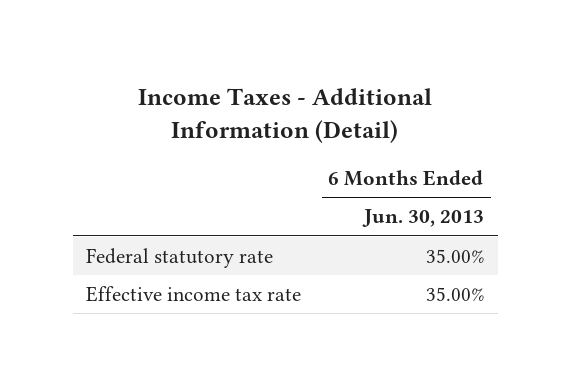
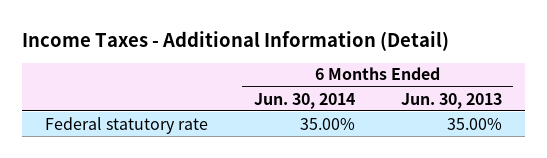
- | 6 Months Ended Jun. 30, 2013
+ | 6 Months Ended Jun. 30, 2014 | 6 Months Ended Jun. 30, 2013
- Effective income tax rate | 35.00%

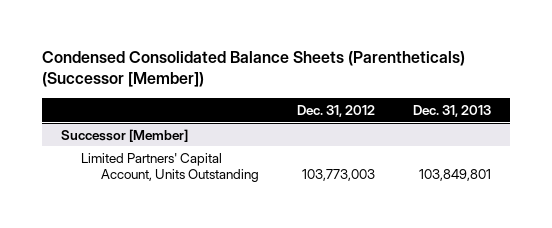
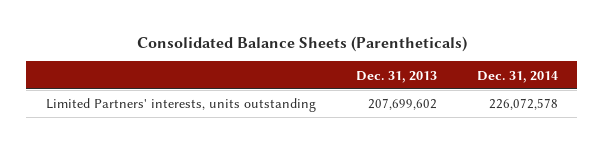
- Condensed Consolidated Balance Sheets (Parentheticals) (Successor [Member])
+ Consolidated Balance Sheets (Parentheticals)
- | Dec. 31, 2012 | Dec. 31, 2013
+ | Dec. 31, 2013 | Dec. 31, 2014
- Successor [Member]
- Limited Partners' Capital Account, Units Outstanding | 103,773,003 | 103,849,801
+ Limited Partners' interests, units outstanding | 207,699,602 | 226,072,578

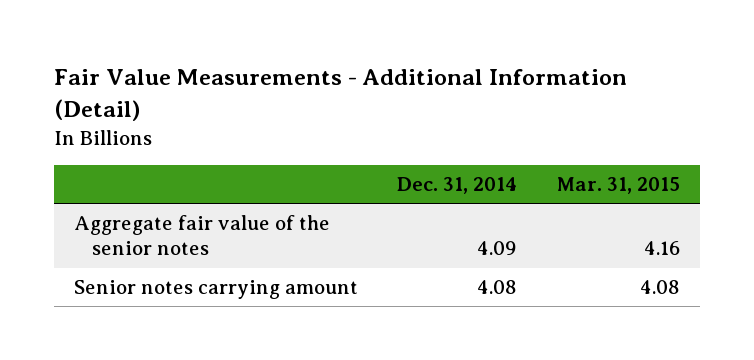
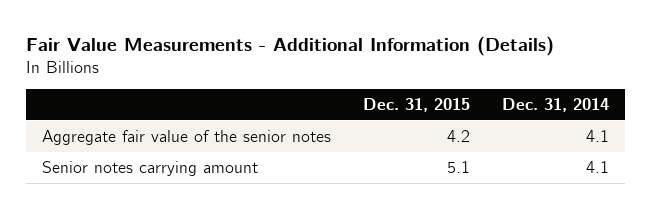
- Fair Value Measurements - Additional Information (Detail)
+ Fair Value Measurements - Additional Information (Details)
- | Dec. 31, 2014 | Mar. 31, 2015
+ | Dec. 31, 2015 | Dec. 31, 2014
- Aggregate fair value of the senior notes | 4.09 | 4.16
- Senior notes carrying amount | 4.08 | 4.08
+ Aggregate fair value of the senior notes | 4.2 | 4.1
+ Senior notes carrying amount | 5.1 | 4.1

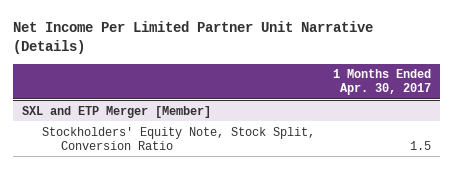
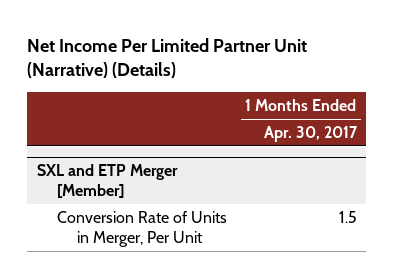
- Net Income Per Limited Partner Unit Narrative (Details)
+ Net Income Per Limited Partner Unit (Narrative) (Details)
@ SXL and ETP Merger [Member]
- Stockholders' Equity Note, Stock Split, Conversion Ratio | 1.5
+ Conversion Rate of Units in Merger, Per Unit | 1.5

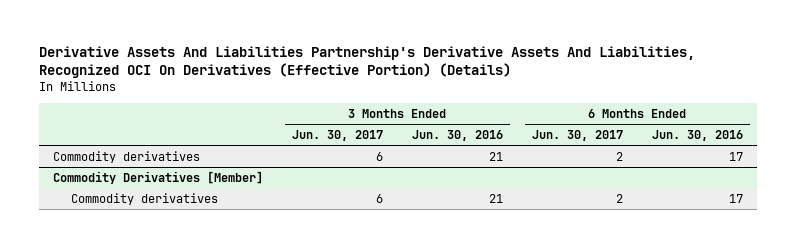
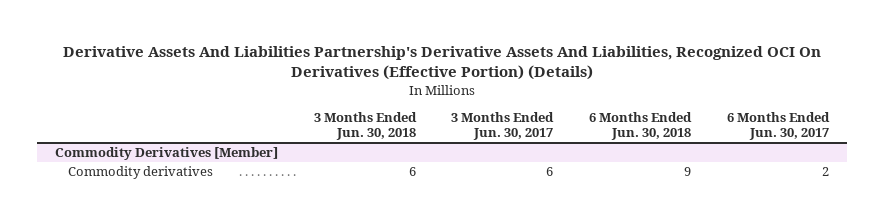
- | 3 Months Ended Jun. 30, 2017 | 3 Months Ended Jun. 30, 2016 | 6 Months Ended Jun. 30, 2017 | 6 Months Ended Jun. 30, 2016
+ | 3 Months Ended Jun. 30, 2018 | 3 Months Ended Jun. 30, 2017 | 6 Months Ended Jun. 30, 2018 | 6 Months Ended Jun. 30, 2017
- Commodity derivatives | 6 | 21 | 2 | 17

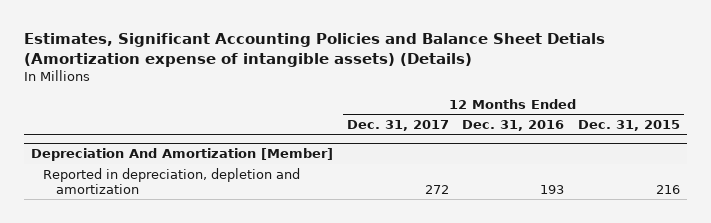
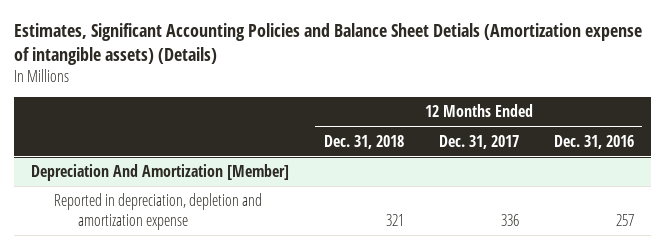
- | 12 Months Ended Dec. 31, 2017 | 12 Months Ended Dec. 31, 2016 | 12 Months Ended Dec. 31, 2015
+ | 12 Months Ended Dec. 31, 2018 | 12 Months Ended Dec. 31, 2017 | 12 Months Ended Dec. 31, 2016
@ Depreciation And Amortization [Member]
- Reported in depreciation, depletion and amortization | 272 | 193 | 216
+ Reported in depreciation, depletion and amortization expense | 321 | 336 | 257

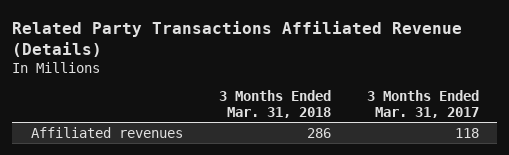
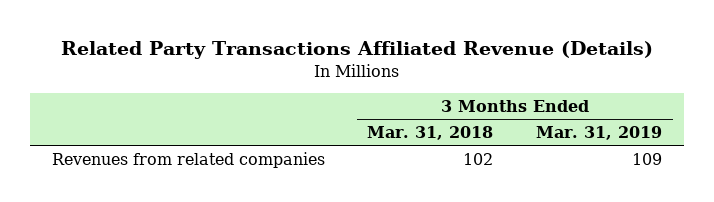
- | 3 Months Ended Mar. 31, 2018 | 3 Months Ended Mar. 31, 2017
+ | 3 Months Ended Mar. 31, 2018 | 3 Months Ended Mar. 31, 2019
- Affiliated revenues | 286 | 118
+ Revenues from related companies | 102 | 109

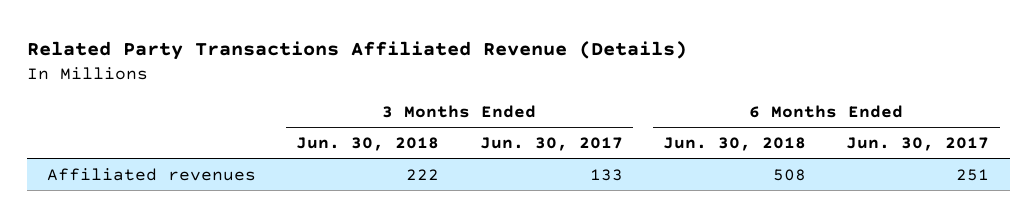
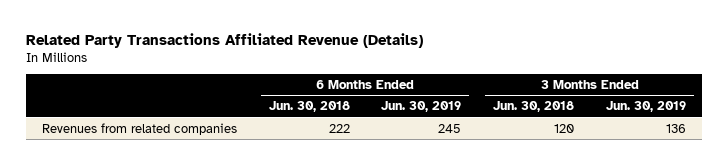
- | 3 Months Ended Jun. 30, 2018 | 3 Months Ended Jun. 30, 2017 | 6 Months Ended Jun. 30, 2018 | 6 Months Ended Jun. 30, 2017
+ | 6 Months Ended Jun. 30, 2018 | 6 Months Ended Jun. 30, 2019 | 3 Months Ended Jun. 30, 2018 | 3 Months Ended Jun. 30, 2019
- Affiliated revenues | 222 | 133 | 508 | 251
+ Revenues from related companies | 222 | 245 | 120 | 136

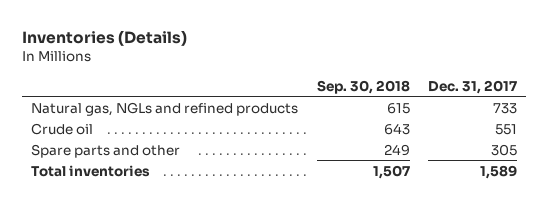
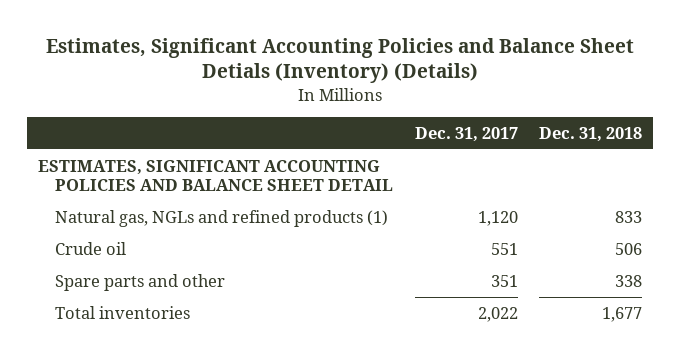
- Inventories (Details)
+ Estimates, Significant Accounting Policies and Balance Sheet Detials (Inventory) (Details)
- | Sep. 30, 2018 | Dec. 31, 2017
+ | Dec. 31, 2017 | Dec. 31, 2018
- Natural gas, NGLs and refined products | 615 | 733
+ ESTIMATES, SIGNIFICANT ACCOUNTING POLICIES AND BALANCE SHEET DETAIL
+ Natural gas, NGLs and refined products (1) | 1,120 | 833
- Spare parts and other | 249 | 305
- Total inventories | 1,507 | 1,589
+ Spare parts and other | 351 | 338
+ Total inventories | 2,022 | 1,677

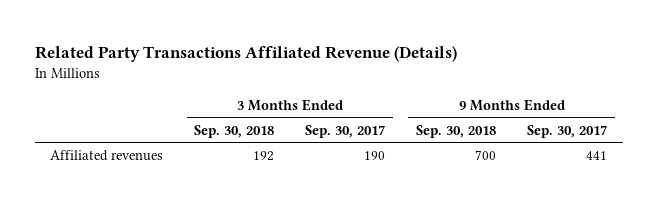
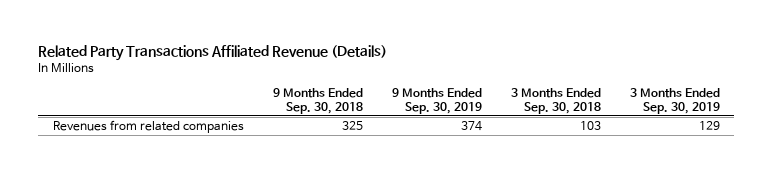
- | 3 Months Ended Sep. 30, 2018 | 3 Months Ended Sep. 30, 2017 | 9 Months Ended Sep. 30, 2018 | 9 Months Ended Sep. 30, 2017
+ | 9 Months Ended Sep. 30, 2018 | 9 Months Ended Sep. 30, 2019 | 3 Months Ended Sep. 30, 2018 | 3 Months Ended Sep. 30, 2019
- Affiliated revenues | 192 | 190 | 700 | 441
+ Revenues from related companies | 325 | 374 | 103 | 129

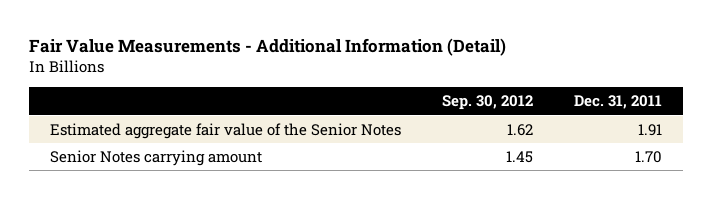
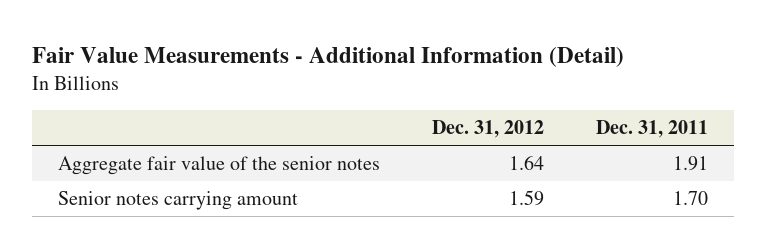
- | Sep. 30, 2012 | Dec. 31, 2011
+ | Dec. 31, 2012 | Dec. 31, 2011
- Estimated aggregate fair value of the Senior Notes | 1.62 | 1.91
- Senior Notes carrying amount | 1.45 | 1.70
+ Aggregate fair value of the senior notes | 1.64 | 1.91
+ Senior notes carrying amount | 1.59 | 1.70

